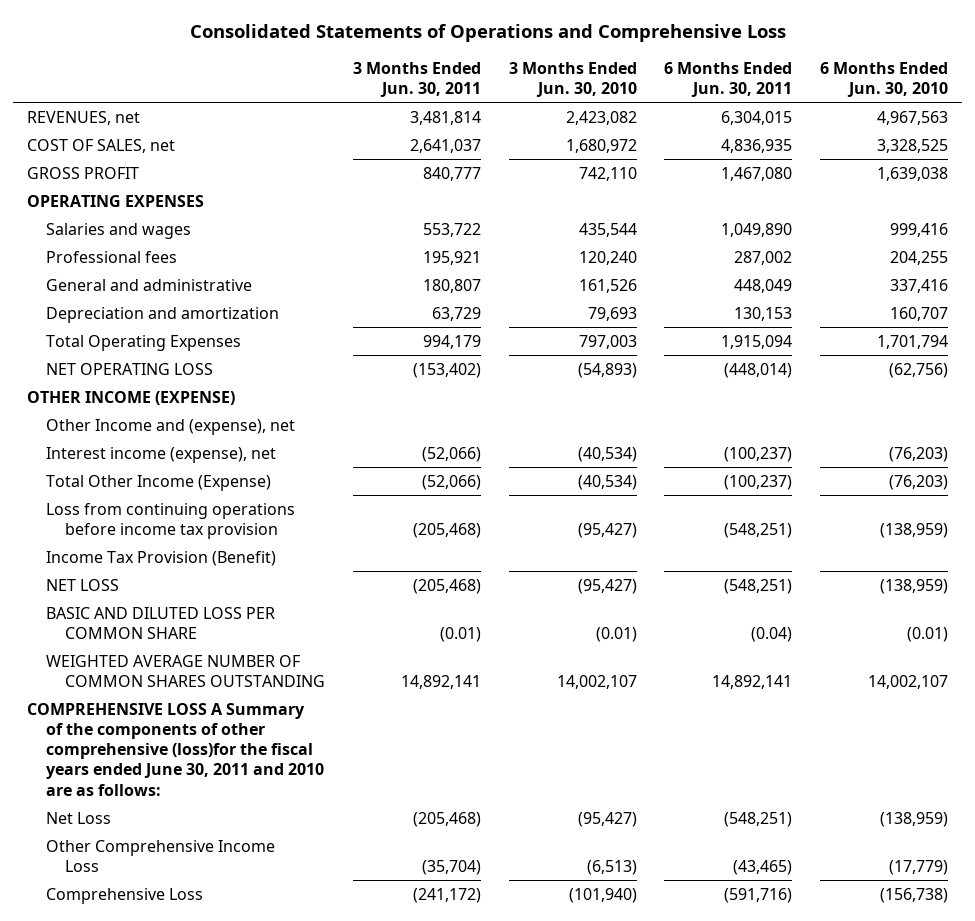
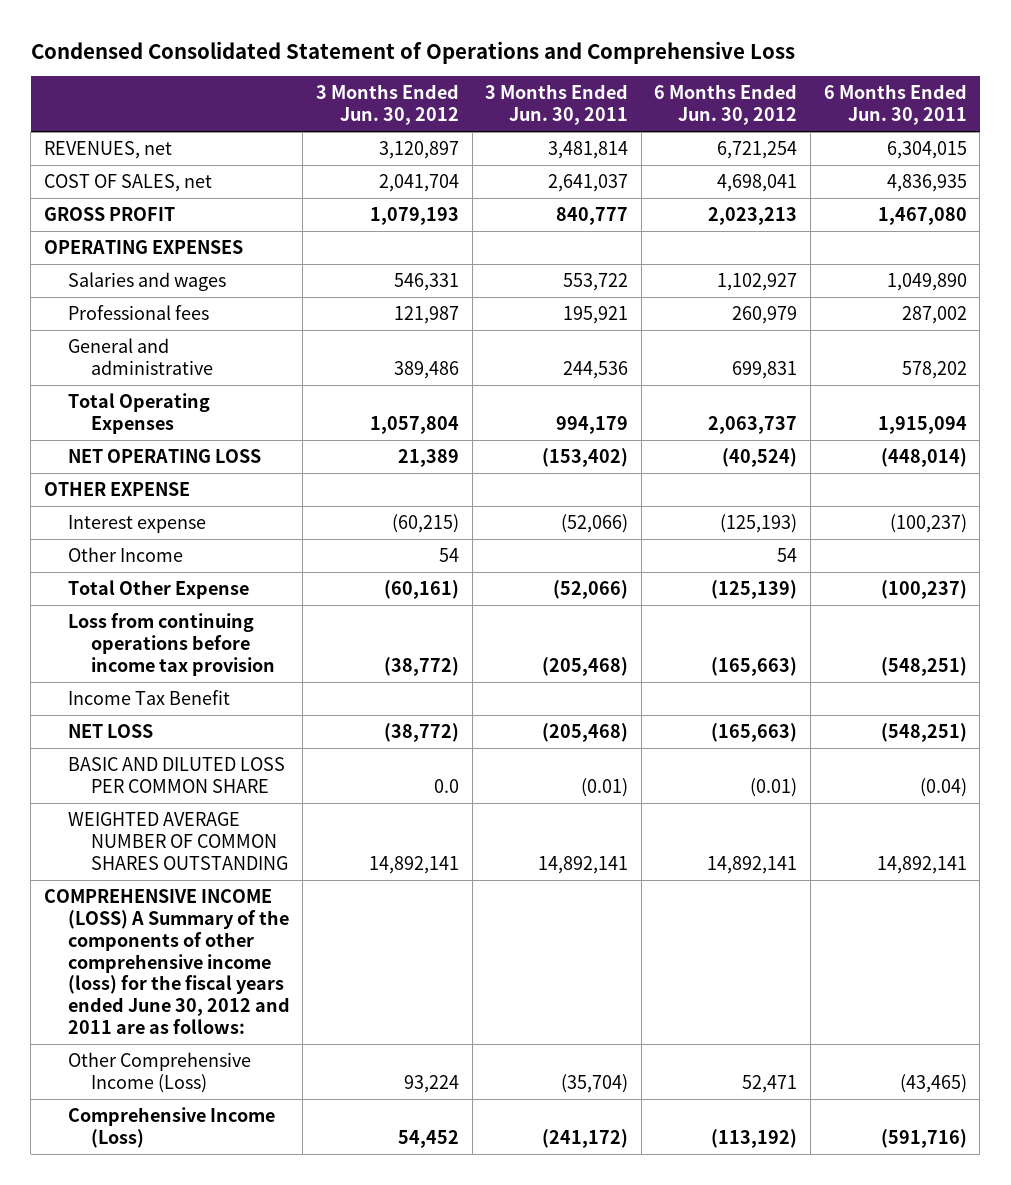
- Consolidated Statements of Operations and Comprehensive Loss
+ Condensed Consolidated Statement of Operations and Comprehensive Loss
- | 3 Months Ended Jun. 30, 2011 | 3 Months Ended Jun. 30, 2010 | 6 Months Ended Jun. 30, 2011 | 6 Months Ended Jun. 30, 2010
+ | 3 Months Ended Jun. 30, 2012 | 3 Months Ended Jun. 30, 2011 | 6 Months Ended Jun. 30, 2012 | 6 Months Ended Jun. 30, 2011
- General and administrative | 180,807 | 161,526 | 448,049 | 337,416
- Depreciation and amortization | 63,729 | 79,693 | 130,153 | 160,707
+ General and administrative | 389,486 | 244,536 | 699,831 | 578,202
- OTHER INCOME (EXPENSE)
- Other Income and (expense), net
- Interest income (expense), net | (52,066) | (40,534) | (100,237) | (76,203)
- Total Other Income (Expense) | (52,066) | (40,534) | (100,237) | (76,203)
+ OTHER EXPENSE
+ Interest expense | (60,215) | (52,066) | (125,193) | (100,237)
+ Other Income | 54 | | 54 |
+ Total Other Expense | (60,161) | (52,066) | (125,139) | (100,237)
- Income Tax Provision (Benefit)
+ Income Tax Benefit
- COMPREHENSIVE LOSS A Summary of the components of other comprehensive (loss)for the fiscal years ended June 30, 2011 and 2010 are as follows:
- Net Loss | (205,468) | (95,427) | (548,251) | (138,959)
- Other Comprehensive Income Loss | (35,704) | (6,513) | (43,465) | (17,779)
- Comprehensive Loss | (241,172) | (101,940) | (591,716) | (156,738)
+ COMPREHENSIVE INCOME (LOSS) A Summary of the components of other comprehensive income (loss) for the fiscal years ended June 30, 2012 and 2011 are as follows:
+ Other Comprehensive Income (Loss) | 93,224 | (35,704) | 52,471 | (43,465)
+ Comprehensive Income (Loss) | 54,452 | (241,172) | (113,192) | (591,716)

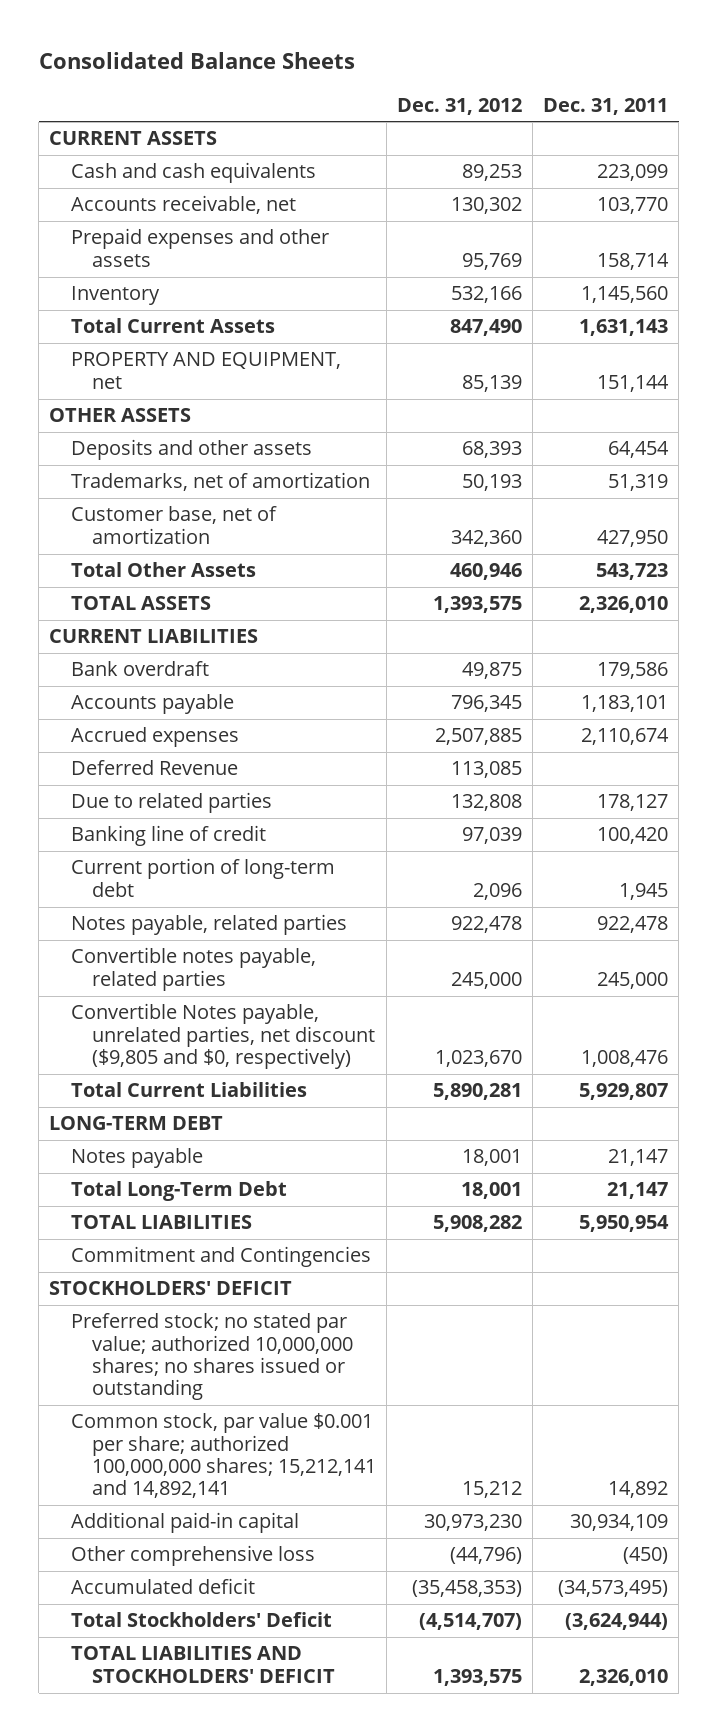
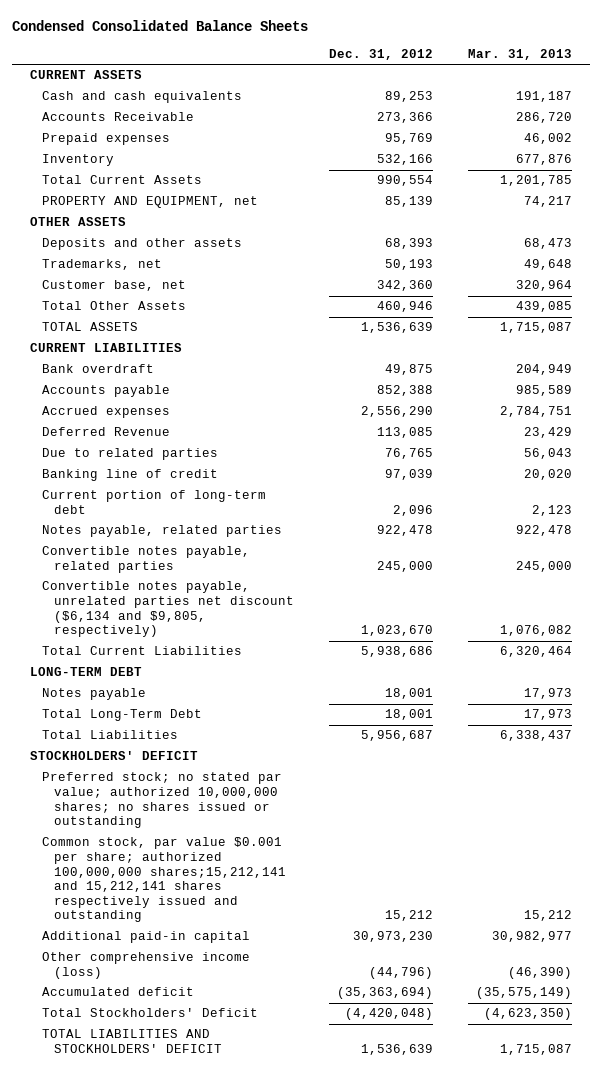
- Consolidated Balance Sheets
+ Condensed Consolidated Balance Sheets
- | Dec. 31, 2012 | Dec. 31, 2011
+ | Dec. 31, 2012 | Mar. 31, 2013
- Accounts receivable, net | 130,302 | 103,770
- Prepaid expenses and other assets | 95,769 | 158,714
+ Accounts Receivable | 273,366 | 286,720
+ Prepaid expenses | 95,769 | 46,002
- Total Current Assets | 847,490 | 1,631,143
+ Total Current Assets | 990,554 | 1,201,785
- Trademarks, net of amortization | 50,193 | 51,319
- Customer base, net of amortization | 342,360 | 427,950
+ Trademarks, net | 50,193 | 49,648
+ Customer base, net | 342,360 | 320,964
- TOTAL ASSETS | 1,393,575 | 2,326,010
+ TOTAL ASSETS | 1,536,639 | 1,715,087
- Accounts payable | 796,345 | 1,183,101
- Accrued expenses | 2,507,885 | 2,110,674
+ Accounts payable | 852,388 | 985,589
+ Accrued expenses | 2,556,290 | 2,784,751
- Due to related parties | 132,808 | 178,127
+ Due to related parties | 76,765 | 56,043
- Convertible Notes payable, unrelated parties, net discount ($9,805 and $0, respectively) | 1,023,670 | 1,008,476
- Total Current Liabilities | 5,890,281 | 5,929,807
+ Convertible notes payable, unrelated parties net discount ($6,134 and $9,805, respectively) | 1,023,670 | 1,076,082
+ Total Current Liabilities | 5,938,686 | 6,320,464
- TOTAL LIABILITIES | 5,908,282 | 5,950,954
- Commitment and Contingencies
+ Total Liabilities | 5,956,687 | 6,338,437
- Common stock, par value $0.001 per share; authorized 100,000,000 shares; 15,212,141 and 14,892,141 | 15,212 | 14,892
+ Common stock, par value $0.001 per share; authorized 100,000,000 shares;15,212,141 and 15,212,141 shares respectively issued and outstanding | 15,212 | 15,212
- Other comprehensive loss | (44,796) | (450)
- Accumulated deficit | (35,458,353) | (34,573,495)
- Total Stockholders' Deficit | (4,514,707) | (3,624,944)
- TOTAL LIABILITIES AND STOCKHOLDERS' DEFICIT | 1,393,575 | 2,326,010
+ Other comprehensive income (loss) | (44,796) | (46,390)
+ Accumulated deficit | (35,363,694) | (35,575,149)
+ Total Stockholders' Deficit | (4,420,048) | (4,623,350)
+ TOTAL LIABILITIES AND STOCKHOLDERS' DEFICIT | 1,536,639 | 1,715,087

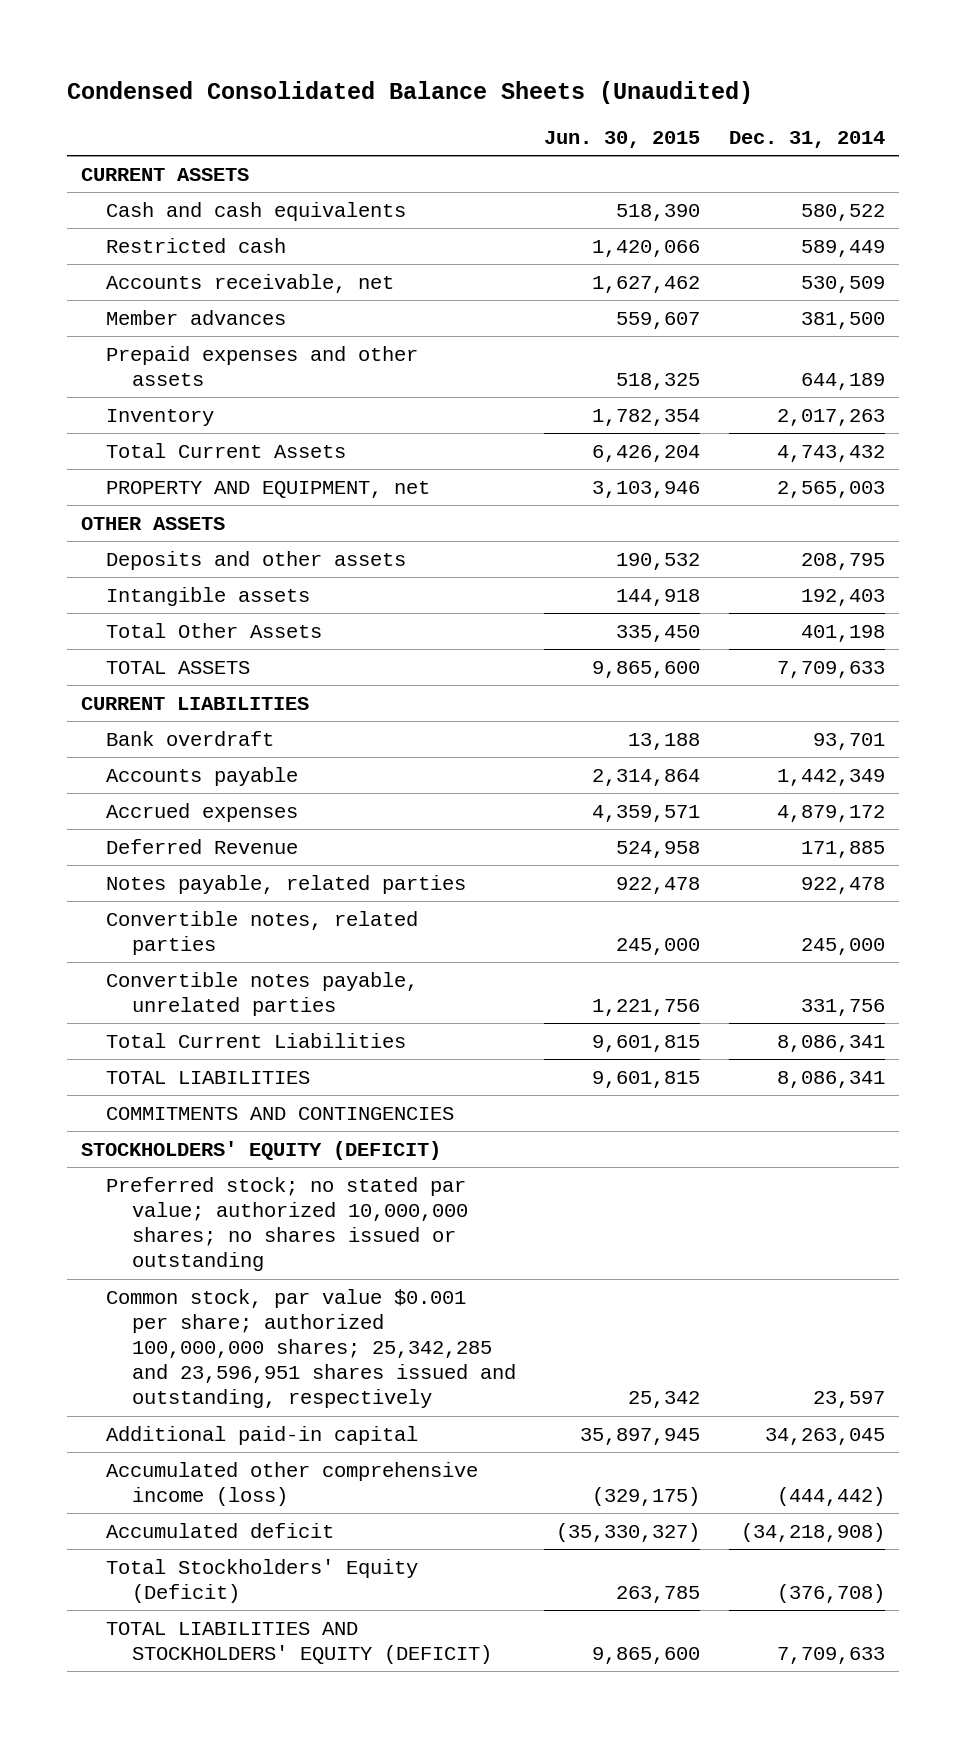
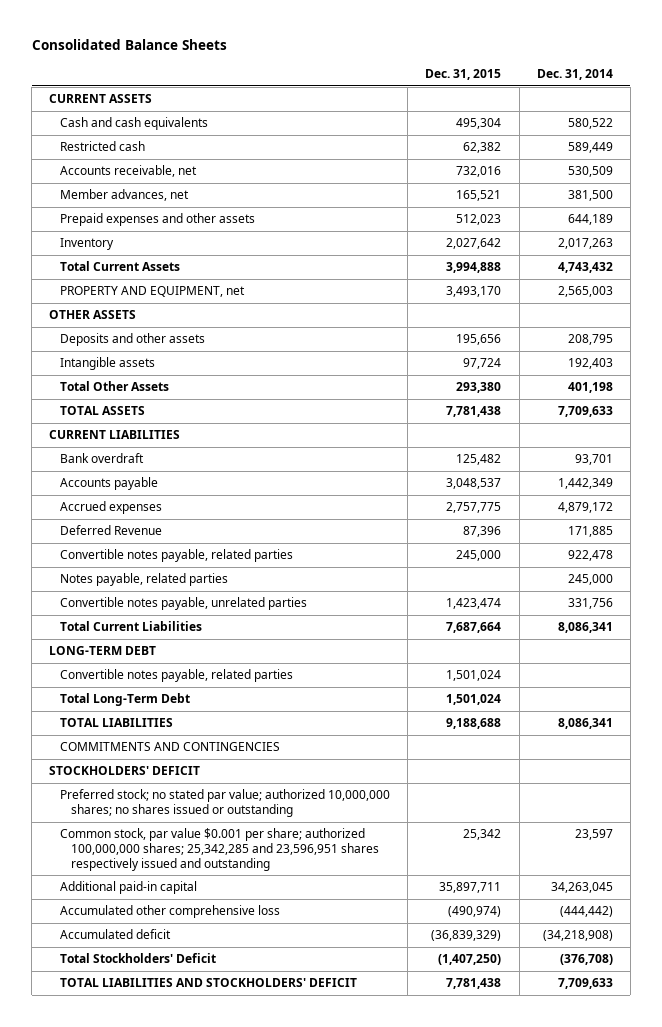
- Condensed Consolidated Balance Sheets (Unaudited)
+ Consolidated Balance Sheets
- | Jun. 30, 2015 | Dec. 31, 2014
+ | Dec. 31, 2015 | Dec. 31, 2014
- Member advances | 559,607 | 381,500
+ Member advances, net | 165,521 | 381,500
- Notes payable, related parties | 922,478 | 922,478
- Convertible notes, related parties | 245,000 | 245,000
+ Convertible notes payable, related parties | 245,000 | 922,478
+ Notes payable, related parties | | 245,000
+ LONG-TERM DEBT
+ Convertible notes payable, related parties | 1,501,024 |
+ Total Long-Term Debt | 1,501,024 |
- STOCKHOLDERS' EQUITY (DEFICIT)
+ STOCKHOLDERS' DEFICIT
- Common stock, par value $0.001 per share; authorized 100,000,000 shares; 25,342,285 and 23,596,951 shares issued and outstanding, respectively | 25,342 | 23,597
+ Common stock, par value $0.001 per share; authorized 100,000,000 shares; 25,342,285 and 23,596,951 shares respectively issued and outstanding | 25,342 | 23,597
- Accumulated other comprehensive income (loss) | (329,175) | (444,442)
+ Accumulated other comprehensive loss | (490,974) | (444,442)
- Total Stockholders' Equity (Deficit) | 263,785 | (376,708)
- TOTAL LIABILITIES AND STOCKHOLDERS' EQUITY (DEFICIT) | 9,865,600 | 7,709,633
+ Total Stockholders' Deficit | (1,407,250) | (376,708)
+ TOTAL LIABILITIES AND STOCKHOLDERS' DEFICIT | 7,781,438 | 7,709,633

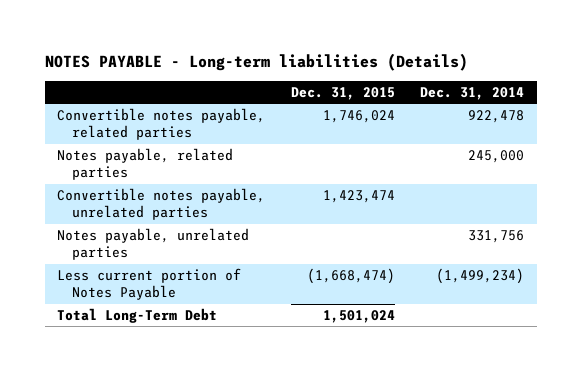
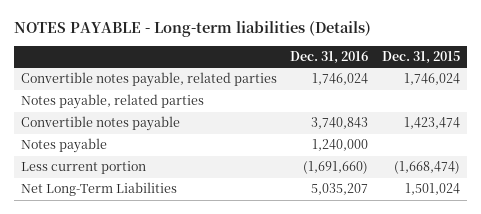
- | Dec. 31, 2015 | Dec. 31, 2014
+ | Dec. 31, 2016 | Dec. 31, 2015
- Convertible notes payable, unrelated parties | 1,423,474 |
- Notes payable, unrelated parties | | 331,756
- Less current portion of Notes Payable | (1,668,474) | (1,499,234)
- Total Long-Term Debt | 1,501,024 |
+ Convertible notes payable | 3,740,843 | 1,423,474
+ Notes payable | 1,240,000 |
+ Less current portion | (1,691,660) | (1,668,474)
+ Net Long-Term Liabilities | 5,035,207 | 1,501,024

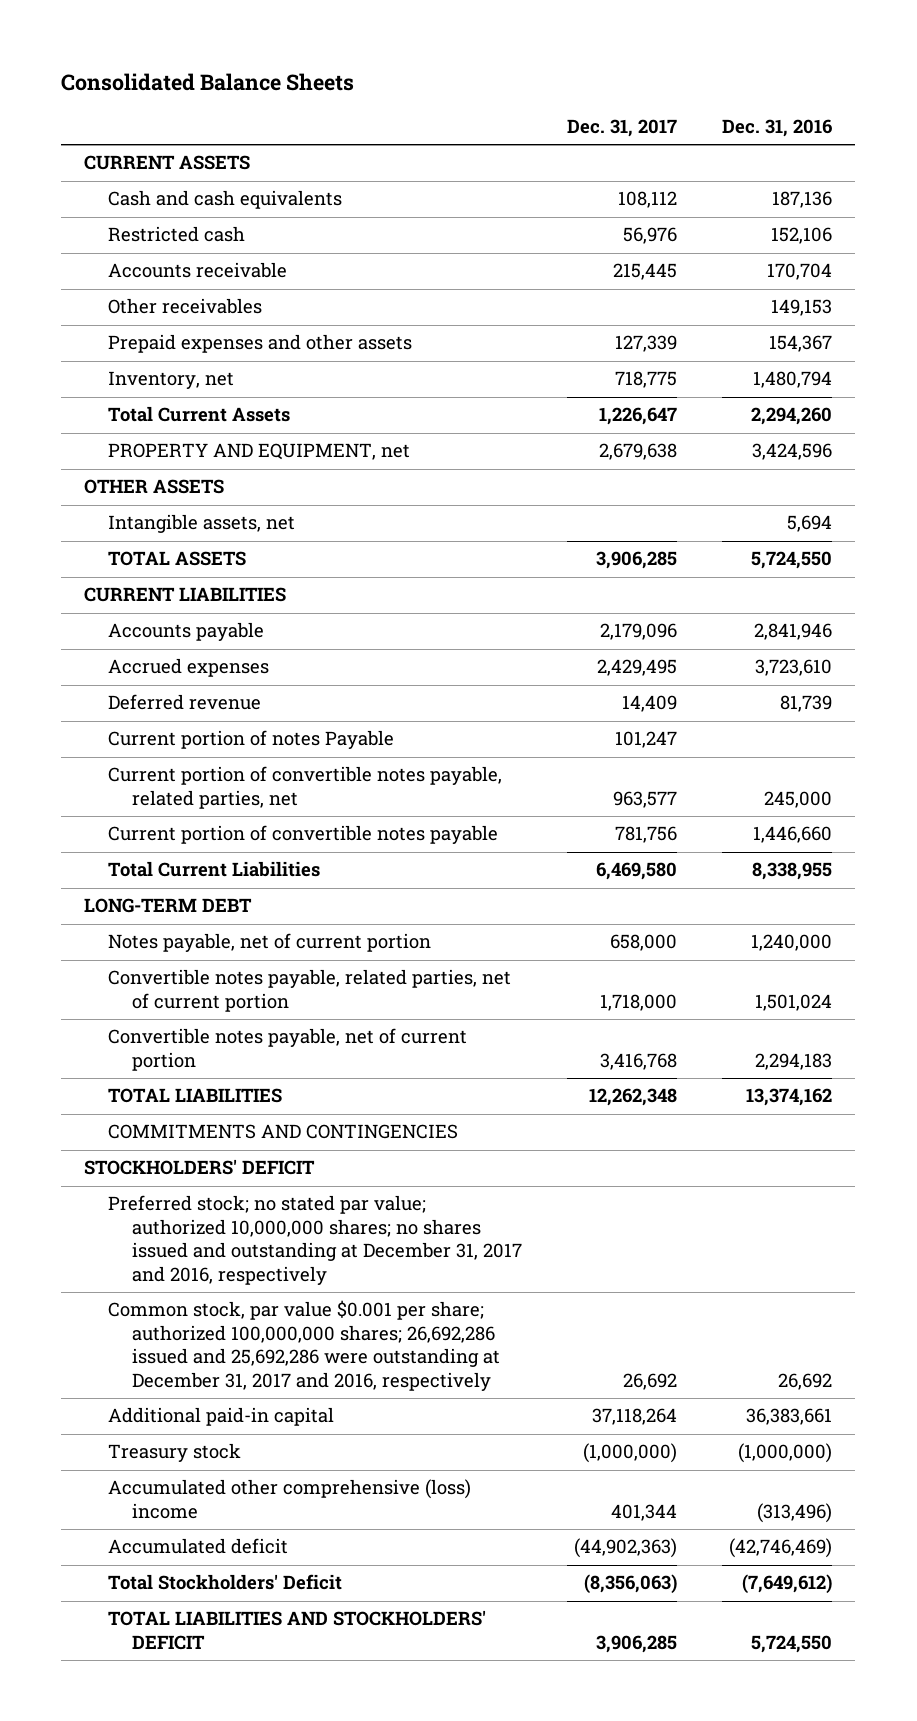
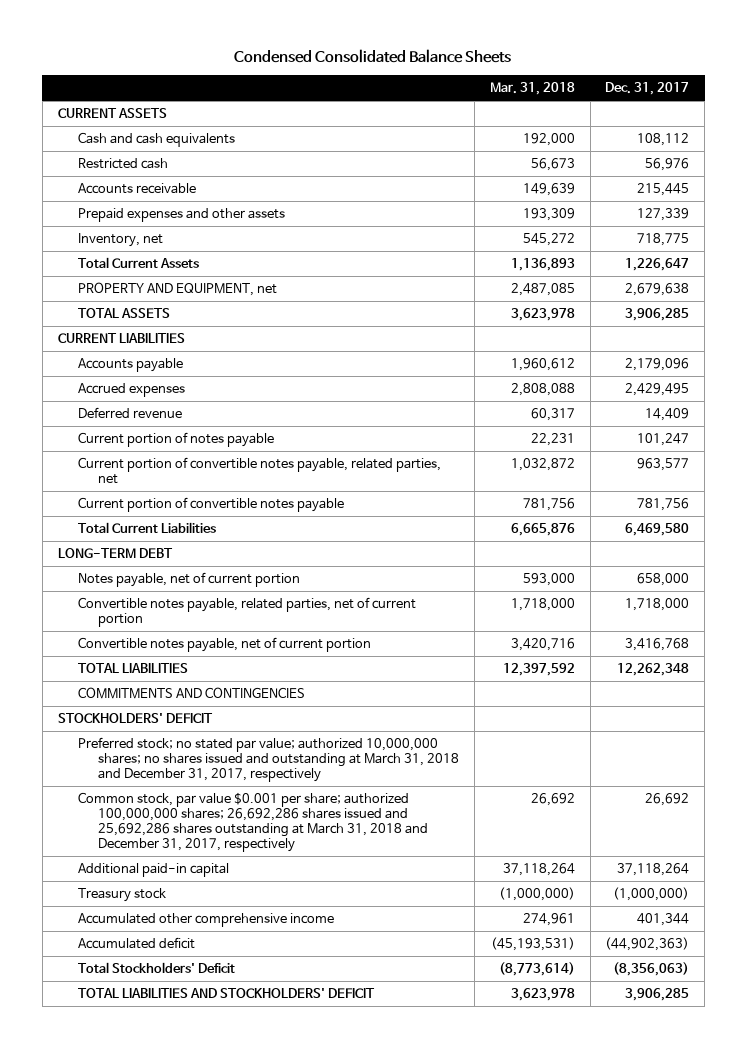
- Consolidated Balance Sheets
+ Condensed Consolidated Balance Sheets
- | Dec. 31, 2017 | Dec. 31, 2016
+ | Mar. 31, 2018 | Dec. 31, 2017
- Other receivables | | 149,153
- OTHER ASSETS
- Intangible assets, net | | 5,694
- Current portion of notes Payable | 101,247 |
+ Current portion of notes payable | 22,231 | 101,247
- Preferred stock; no stated par value; authorized 10,000,000 shares; no shares issued and outstanding at December 31, 2017 and 2016, respectively
- Common stock, par value $0.001 per share; authorized 100,000,000 shares; 26,692,286 issued and 25,692,286 were outstanding at December 31, 2017 and 2016, respectively | 26,692 | 26,692
+ Preferred stock; no stated par value; authorized 10,000,000 shares; no shares issued and outstanding at March 31, 2018 and December 31, 2017, respectively
+ Common stock, par value $0.001 per share; authorized 100,000,000 shares; 26,692,286 shares issued and 25,692,286 shares outstanding at March 31, 2018 and December 31, 2017, respectively | 26,692 | 26,692
- Accumulated other comprehensive (loss) income | 401,344 | (313,496)
+ Accumulated other comprehensive income | 274,961 | 401,344

